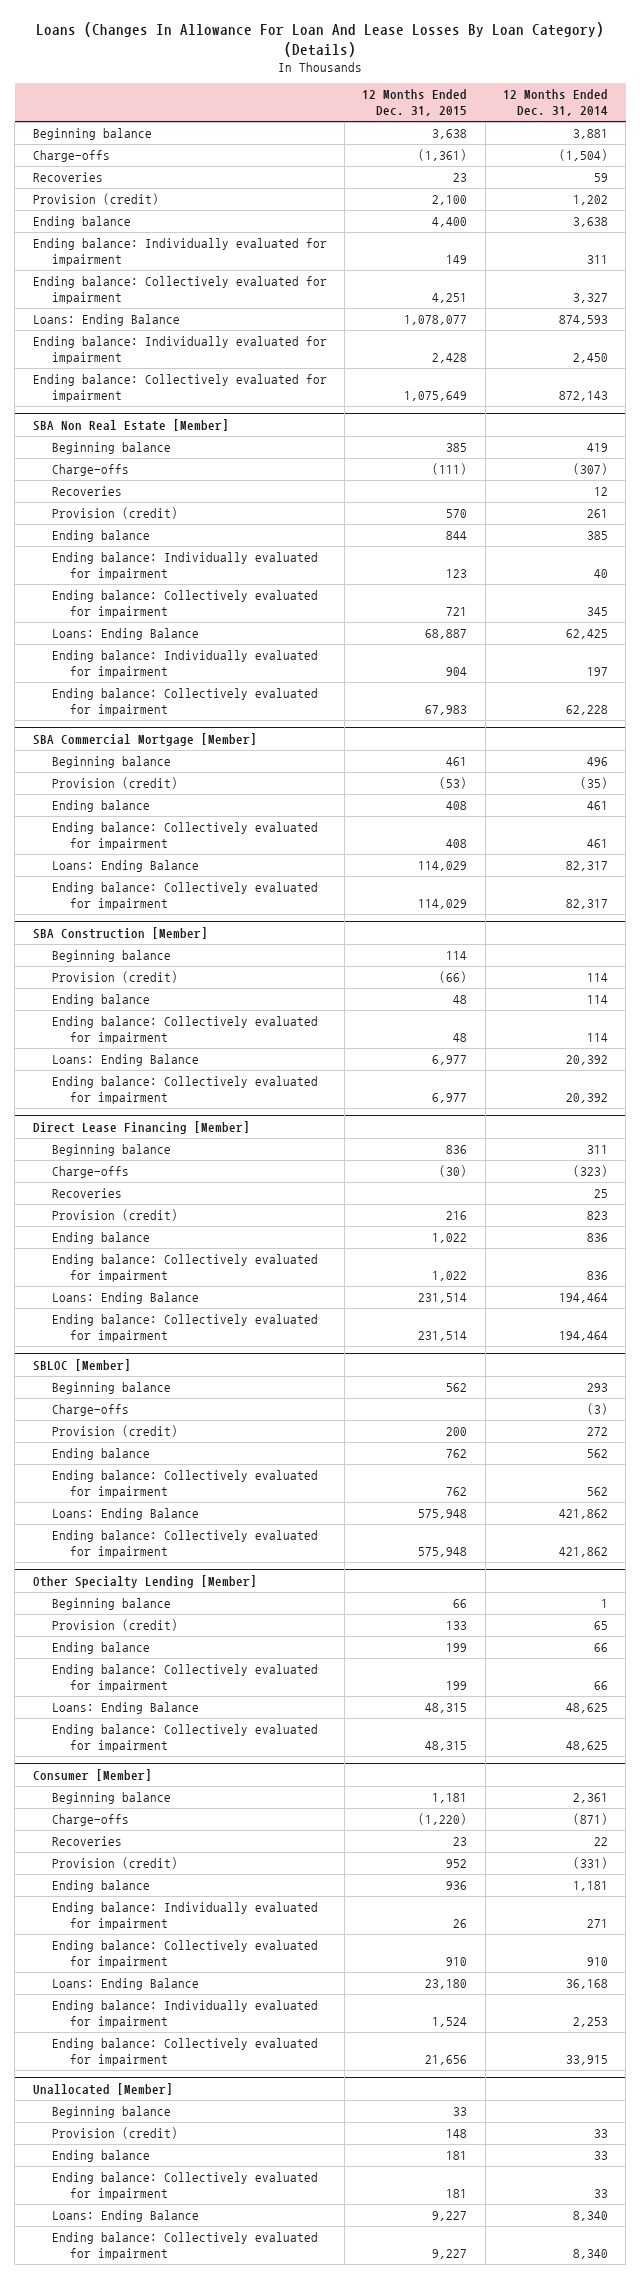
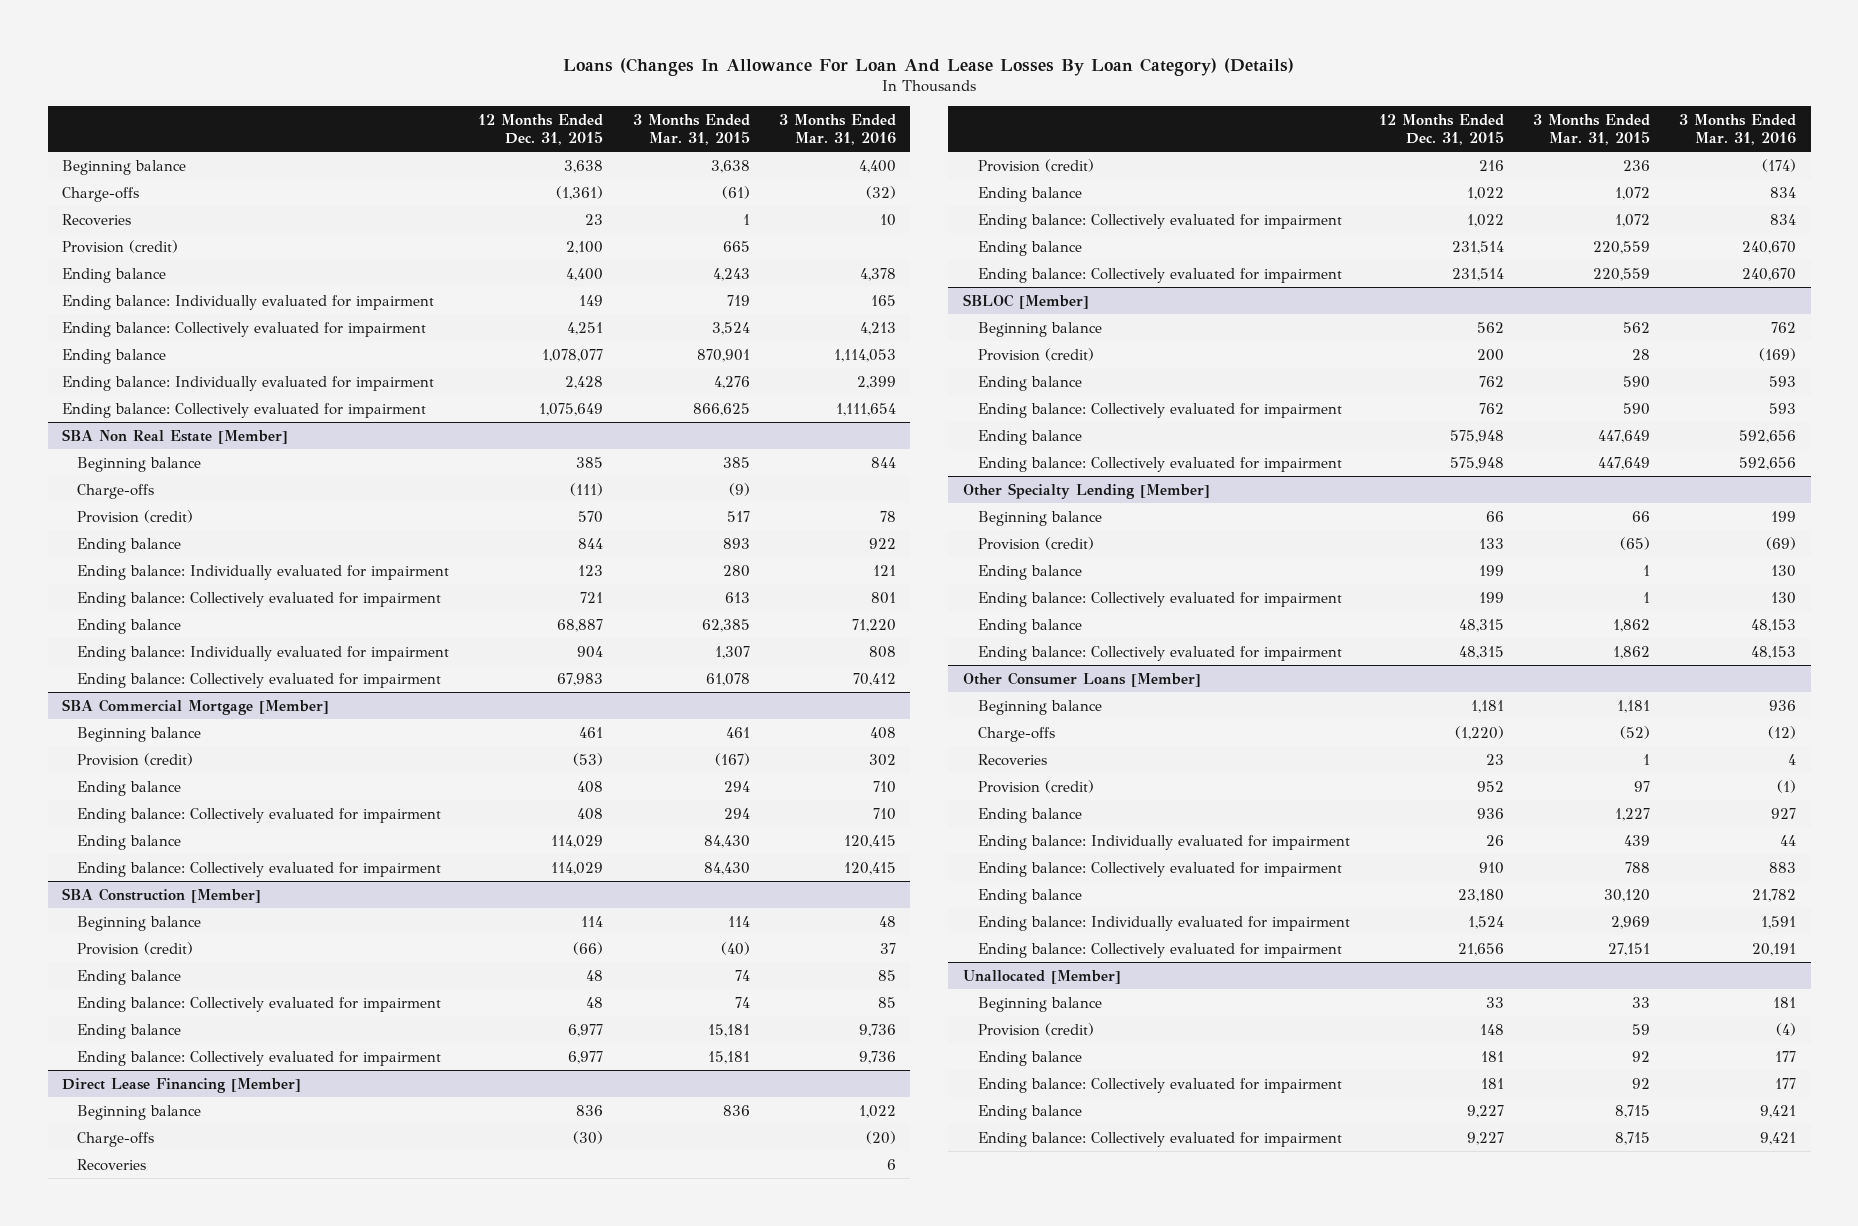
- | 12 Months Ended Dec. 31, 2015 | 12 Months Ended Dec. 31, 2014
+ | 12 Months Ended Dec. 31, 2015 | 3 Months Ended Mar. 31, 2015 | 3 Months Ended Mar. 31, 2016
- Loans: Ending Balance | 1,078,077 | 874,593
+ Ending balance | 1,078,077 | 870,901 | 1,114,053
@ SBA Non Real Estate [Member]
- Recoveries | | 12
- Loans: Ending Balance | 68,887 | 62,425
+ Ending balance | 68,887 | 62,385 | 71,220
@ SBA Commercial Mortgage [Member]
- Loans: Ending Balance | 114,029 | 82,317
+ Ending balance | 114,029 | 84,430 | 120,415
@ SBA Construction [Member]
- Loans: Ending Balance | 6,977 | 20,392
+ Ending balance | 6,977 | 15,181 | 9,736
@ Direct Lease Financing [Member]
- Loans: Ending Balance | 231,514 | 194,464
+ Ending balance | 231,514 | 220,559 | 240,670
@ SBLOC [Member]
- Charge-offs | | (3)
- Loans: Ending Balance | 575,948 | 421,862
+ Ending balance | 575,948 | 447,649 | 592,656
@ Other Specialty Lending [Member]
- Loans: Ending Balance | 48,315 | 48,625
+ Ending balance | 48,315 | 1,862 | 48,153
- Consumer [Member]
+ Other Consumer Loans [Member]
- Loans: Ending Balance | 23,180 | 36,168
+ Ending balance | 23,180 | 30,120 | 21,782
@ Unallocated [Member]
- Loans: Ending Balance | 9,227 | 8,340
+ Ending balance | 9,227 | 8,715 | 9,421

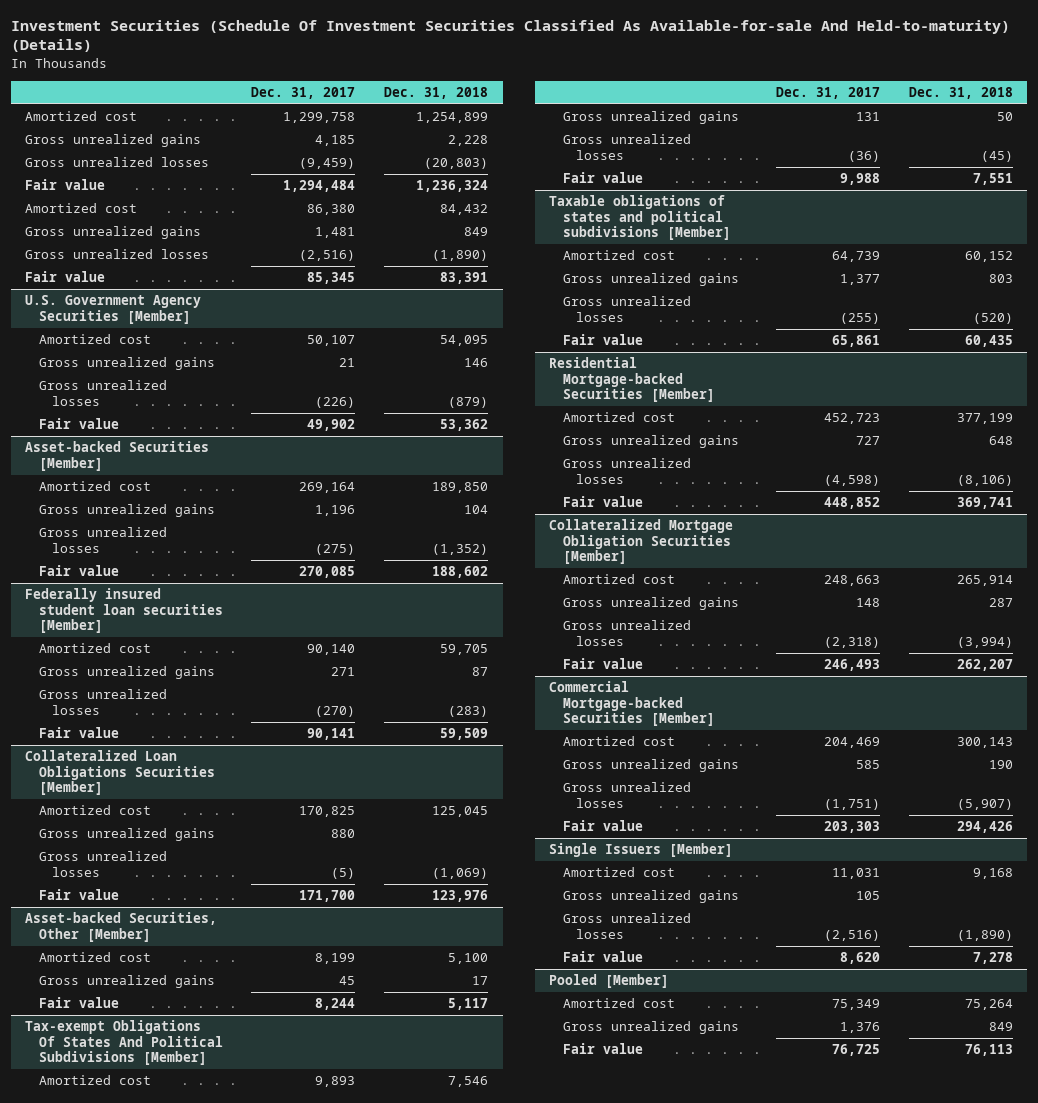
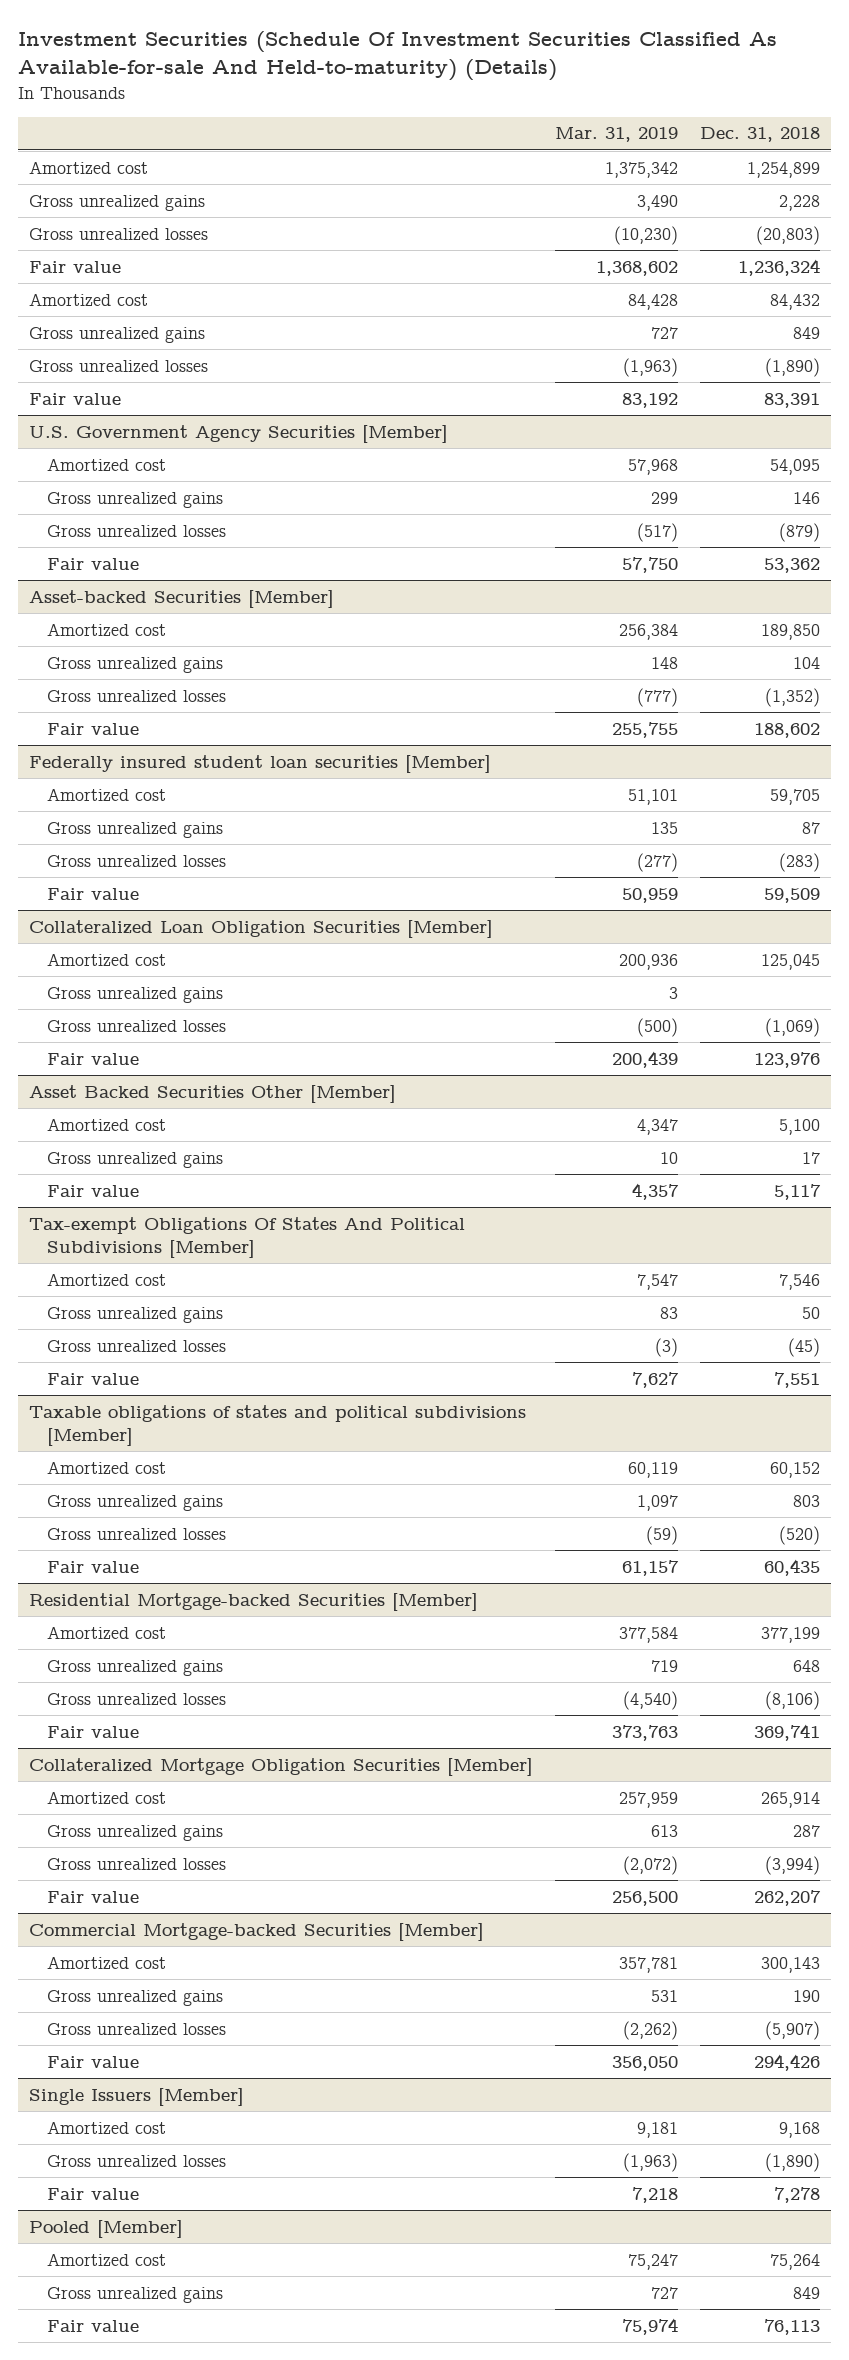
- | Dec. 31, 2017 | Dec. 31, 2018
+ | Mar. 31, 2019 | Dec. 31, 2018
- Collateralized Loan Obligations Securities [Member]
+ Collateralized Loan Obligation Securities [Member]
- Asset-backed Securities, Other [Member]
+ Asset Backed Securities Other [Member]
@ Single Issuers [Member]
- Gross unrealized gains | 105 |

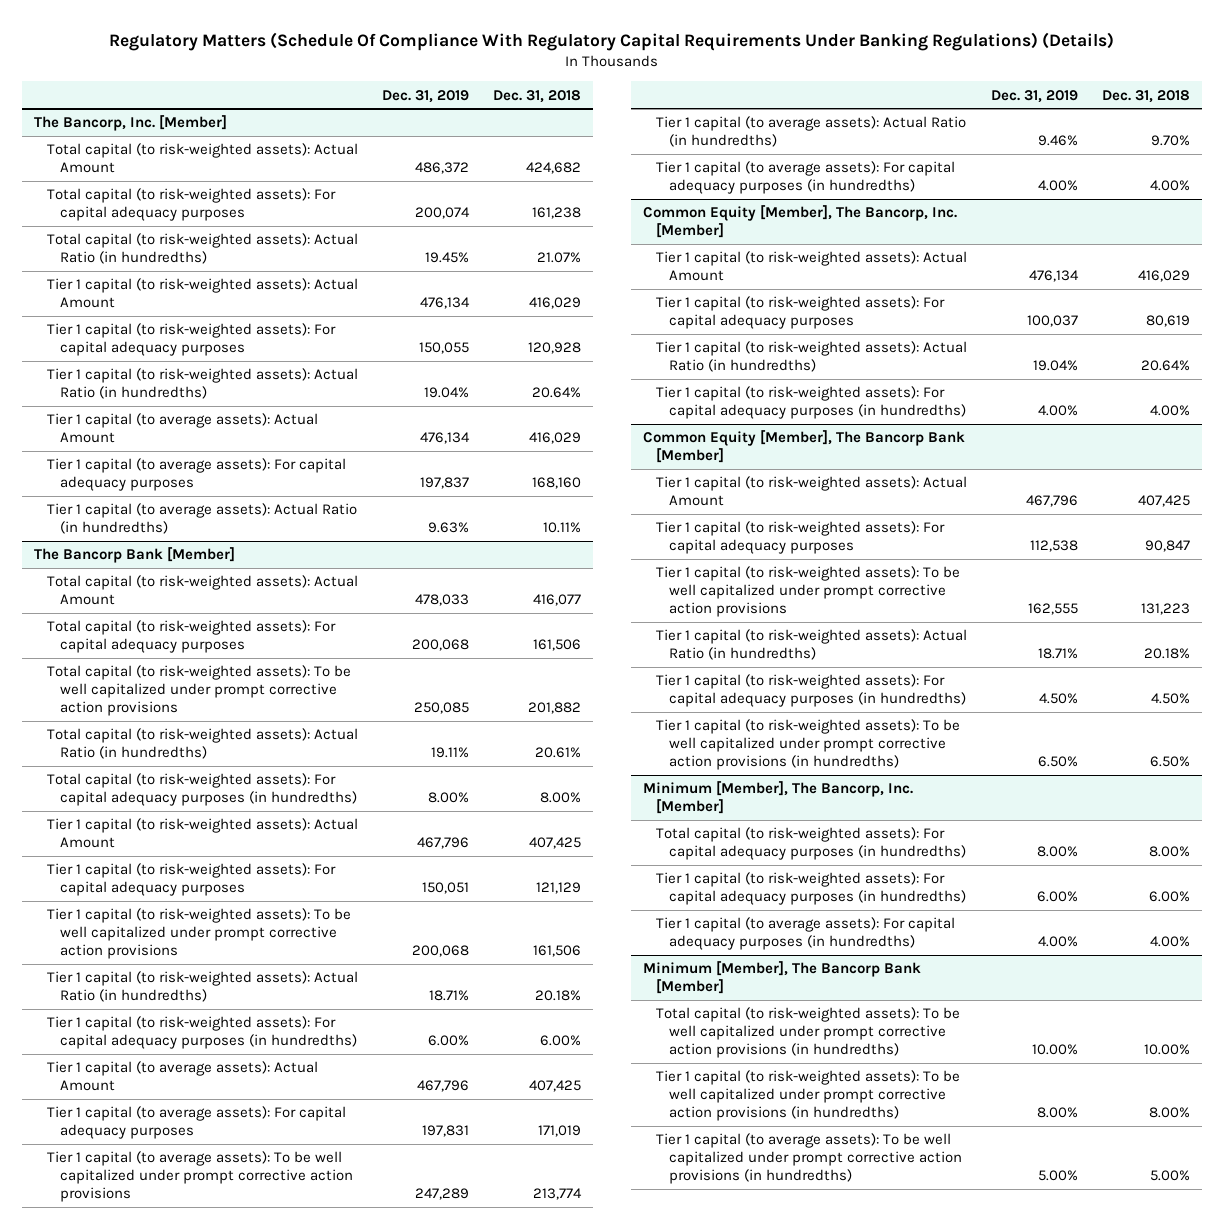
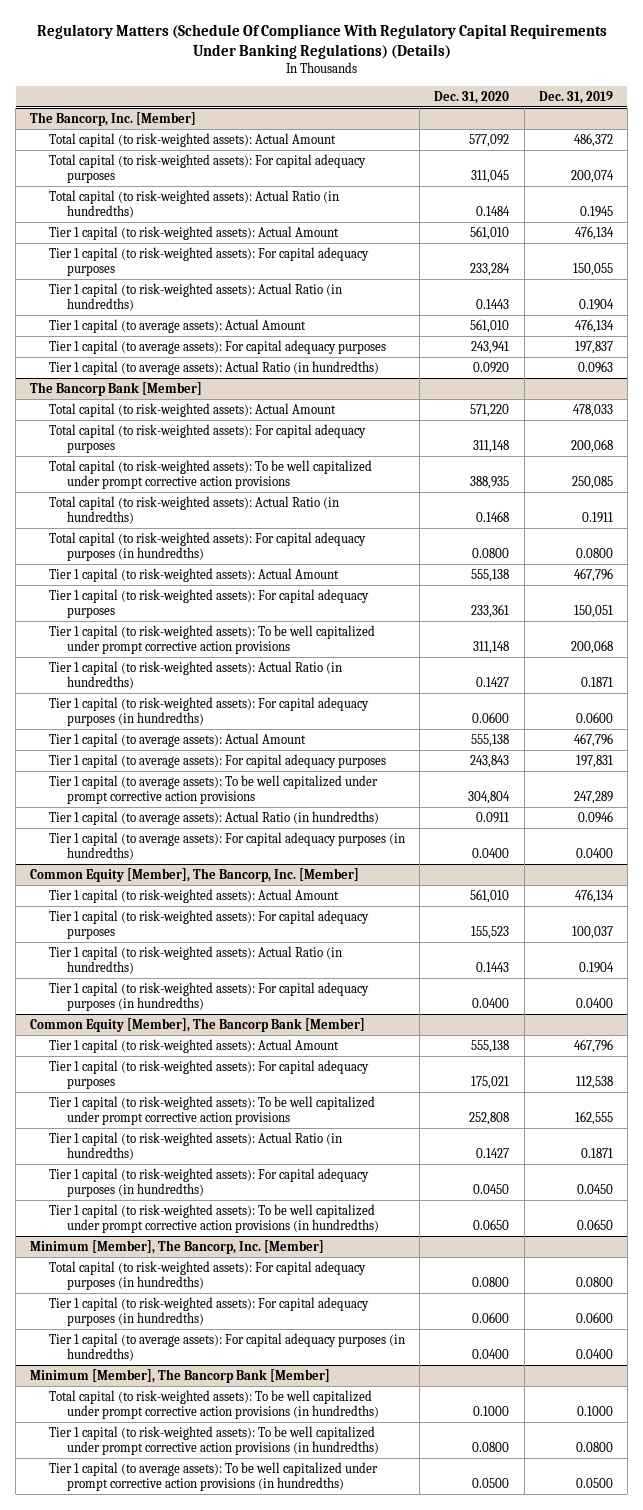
- | Dec. 31, 2019 | Dec. 31, 2018
+ | Dec. 31, 2020 | Dec. 31, 2019
@ The Bancorp, Inc. [Member]
- Total capital (to risk-weighted assets): Actual Ratio (in hundredths) | 19.45% | 21.07%
+ Total capital (to risk-weighted assets): Actual Ratio (in hundredths) | 0.1484 | 0.1945
- Tier 1 capital (to risk-weighted assets): Actual Ratio (in hundredths) | 19.04% | 20.64%
+ Tier 1 capital (to risk-weighted assets): Actual Ratio (in hundredths) | 0.1443 | 0.1904
- Tier 1 capital (to average assets): Actual Ratio (in hundredths) | 9.63% | 10.11%
+ Tier 1 capital (to average assets): Actual Ratio (in hundredths) | 0.0920 | 0.0963
@ The Bancorp Bank [Member]
- Total capital (to risk-weighted assets): Actual Ratio (in hundredths) | 19.11% | 20.61%
- Total capital (to risk-weighted assets): For capital adequacy purposes (in hundredths) | 8.00% | 8.00%
+ Total capital (to risk-weighted assets): Actual Ratio (in hundredths) | 0.1468 | 0.1911
+ Total capital (to risk-weighted assets): For capital adequacy purposes (in hundredths) | 0.0800 | 0.0800
- Tier 1 capital (to risk-weighted assets): Actual Ratio (in hundredths) | 18.71% | 20.18%
- Tier 1 capital (to risk-weighted assets): For capital adequacy purposes (in hundredths) | 6.00% | 6.00%
+ Tier 1 capital (to risk-weighted assets): Actual Ratio (in hundredths) | 0.1427 | 0.1871
+ Tier 1 capital (to risk-weighted assets): For capital adequacy purposes (in hundredths) | 0.0600 | 0.0600
- Tier 1 capital (to average assets): Actual Ratio (in hundredths) | 9.46% | 9.70%
- Tier 1 capital (to average assets): For capital adequacy purposes (in hundredths) | 4.00% | 4.00%
+ Tier 1 capital (to average assets): Actual Ratio (in hundredths) | 0.0911 | 0.0946
+ Tier 1 capital (to average assets): For capital adequacy purposes (in hundredths) | 0.0400 | 0.0400
@ Common Equity [Member], The Bancorp, Inc. [Member]
- Tier 1 capital (to risk-weighted assets): Actual Ratio (in hundredths) | 19.04% | 20.64%
- Tier 1 capital (to risk-weighted assets): For capital adequacy purposes (in hundredths) | 4.00% | 4.00%
+ Tier 1 capital (to risk-weighted assets): Actual Ratio (in hundredths) | 0.1443 | 0.1904
+ Tier 1 capital (to risk-weighted assets): For capital adequacy purposes (in hundredths) | 0.0400 | 0.0400
@ Common Equity [Member], The Bancorp Bank [Member]
- Tier 1 capital (to risk-weighted assets): Actual Ratio (in hundredths) | 18.71% | 20.18%
- Tier 1 capital (to risk-weighted assets): For capital adequacy purposes (in hundredths) | 4.50% | 4.50%
- Tier 1 capital (to risk-weighted assets): To be well capitalized under prompt corrective action provisions (in hundredths) | 6.50% | 6.50%
+ Tier 1 capital (to risk-weighted assets): Actual Ratio (in hundredths) | 0.1427 | 0.1871
+ Tier 1 capital (to risk-weighted assets): For capital adequacy purposes (in hundredths) | 0.0450 | 0.0450
+ Tier 1 capital (to risk-weighted assets): To be well capitalized under prompt corrective action provisions (in hundredths) | 0.0650 | 0.0650
@ Minimum [Member], The Bancorp, Inc. [Member]
- Total capital (to risk-weighted assets): For capital adequacy purposes (in hundredths) | 8.00% | 8.00%
- Tier 1 capital (to risk-weighted assets): For capital adequacy purposes (in hundredths) | 6.00% | 6.00%
- Tier 1 capital (to average assets): For capital adequacy purposes (in hundredths) | 4.00% | 4.00%
+ Total capital (to risk-weighted assets): For capital adequacy purposes (in hundredths) | 0.0800 | 0.0800
+ Tier 1 capital (to risk-weighted assets): For capital adequacy purposes (in hundredths) | 0.0600 | 0.0600
+ Tier 1 capital (to average assets): For capital adequacy purposes (in hundredths) | 0.0400 | 0.0400
@ Minimum [Member], The Bancorp Bank [Member]
- Total capital (to risk-weighted assets): To be well capitalized under prompt corrective action provisions (in hundredths) | 10.00% | 10.00%
- Tier 1 capital (to risk-weighted assets): To be well capitalized under prompt corrective action provisions (in hundredths) | 8.00% | 8.00%
- Tier 1 capital (to average assets): To be well capitalized under prompt corrective action provisions (in hundredths) | 5.00% | 5.00%
+ Total capital (to risk-weighted assets): To be well capitalized under prompt corrective action provisions (in hundredths) | 0.1000 | 0.1000
+ Tier 1 capital (to risk-weighted assets): To be well capitalized under prompt corrective action provisions (in hundredths) | 0.0800 | 0.0800
+ Tier 1 capital (to average assets): To be well capitalized under prompt corrective action provisions (in hundredths) | 0.0500 | 0.0500

